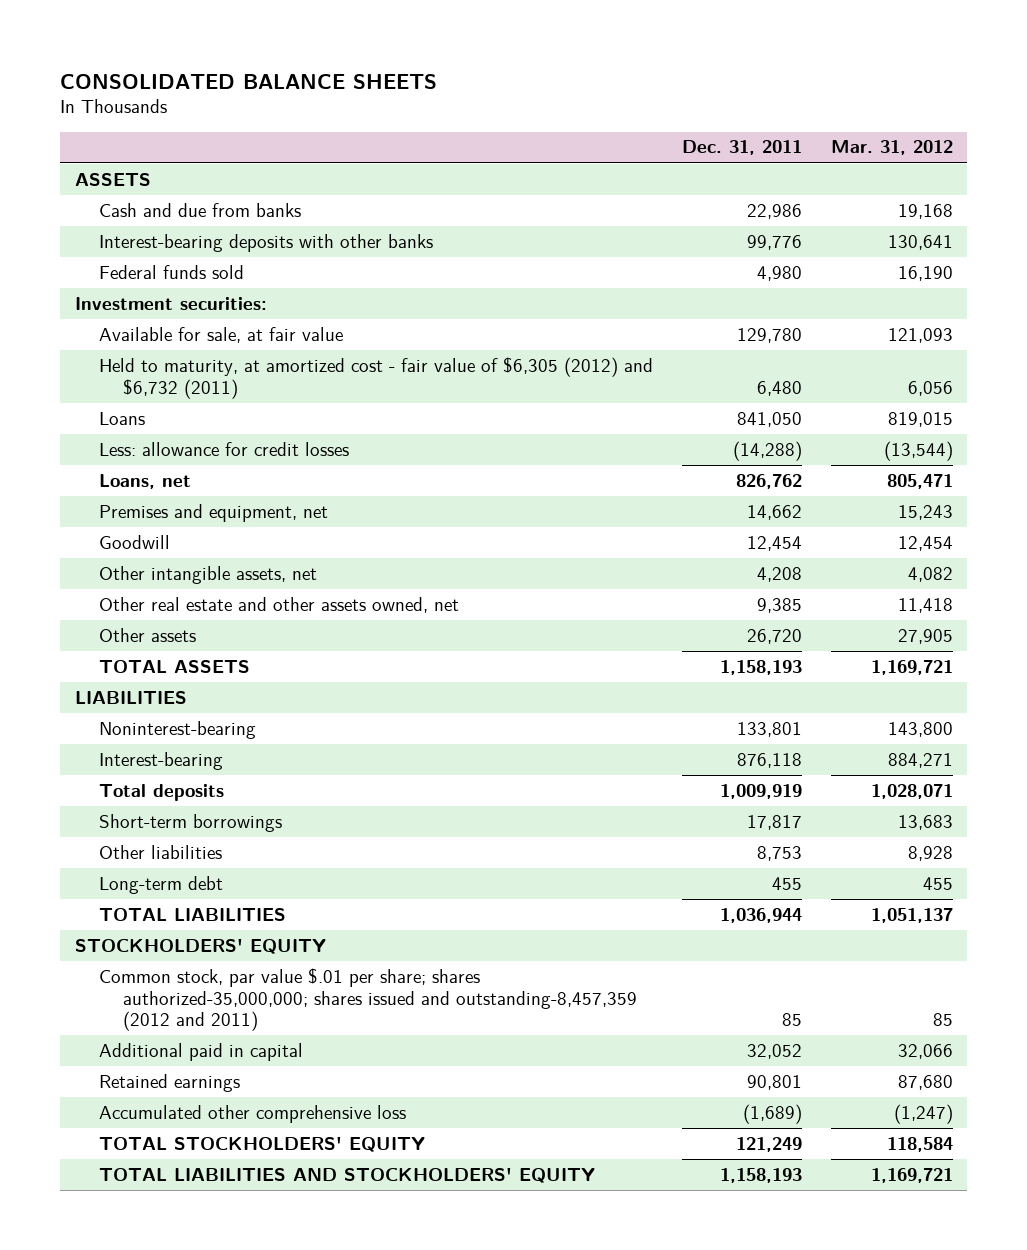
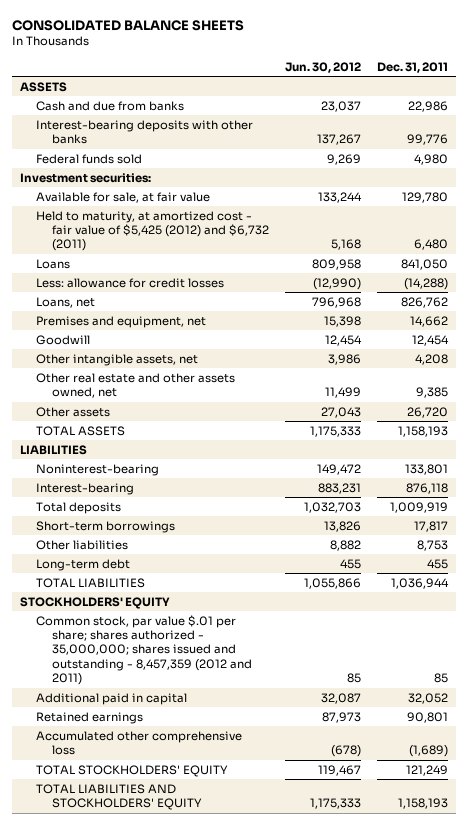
- | Dec. 31, 2011 | Mar. 31, 2012
+ | Jun. 30, 2012 | Dec. 31, 2011
- Held to maturity, at amortized cost - fair value of $6,305 (2012) and $6,732 (2011) | 6,480 | 6,056
+ Held to maturity, at amortized cost - fair value of $5,425 (2012) and $6,732 (2011) | 5,168 | 6,480
- Common stock, par value $.01 per share; shares authorized-35,000,000; shares issued and outstanding-8,457,359 (2012 and 2011) | 85 | 85
+ Common stock, par value $.01 per share; shares authorized - 35,000,000; shares issued and outstanding - 8,457,359 (2012 and 2011) | 85 | 85

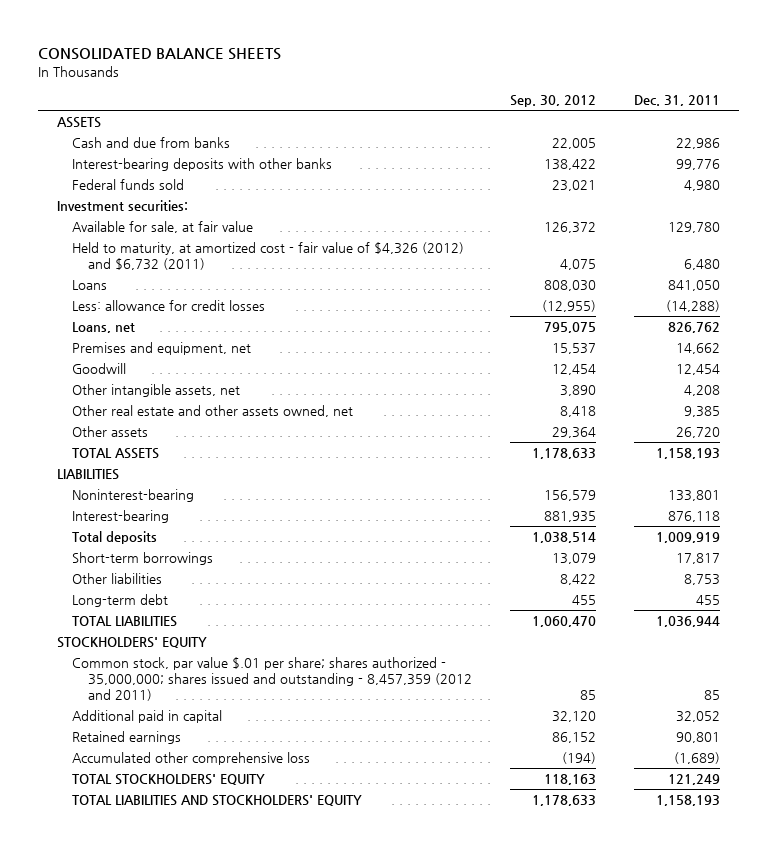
- | Jun. 30, 2012 | Dec. 31, 2011
+ | Sep. 30, 2012 | Dec. 31, 2011
- Held to maturity, at amortized cost - fair value of $5,425 (2012) and $6,732 (2011) | 5,168 | 6,480
+ Held to maturity, at amortized cost - fair value of $4,326 (2012) and $6,732 (2011) | 4,075 | 6,480

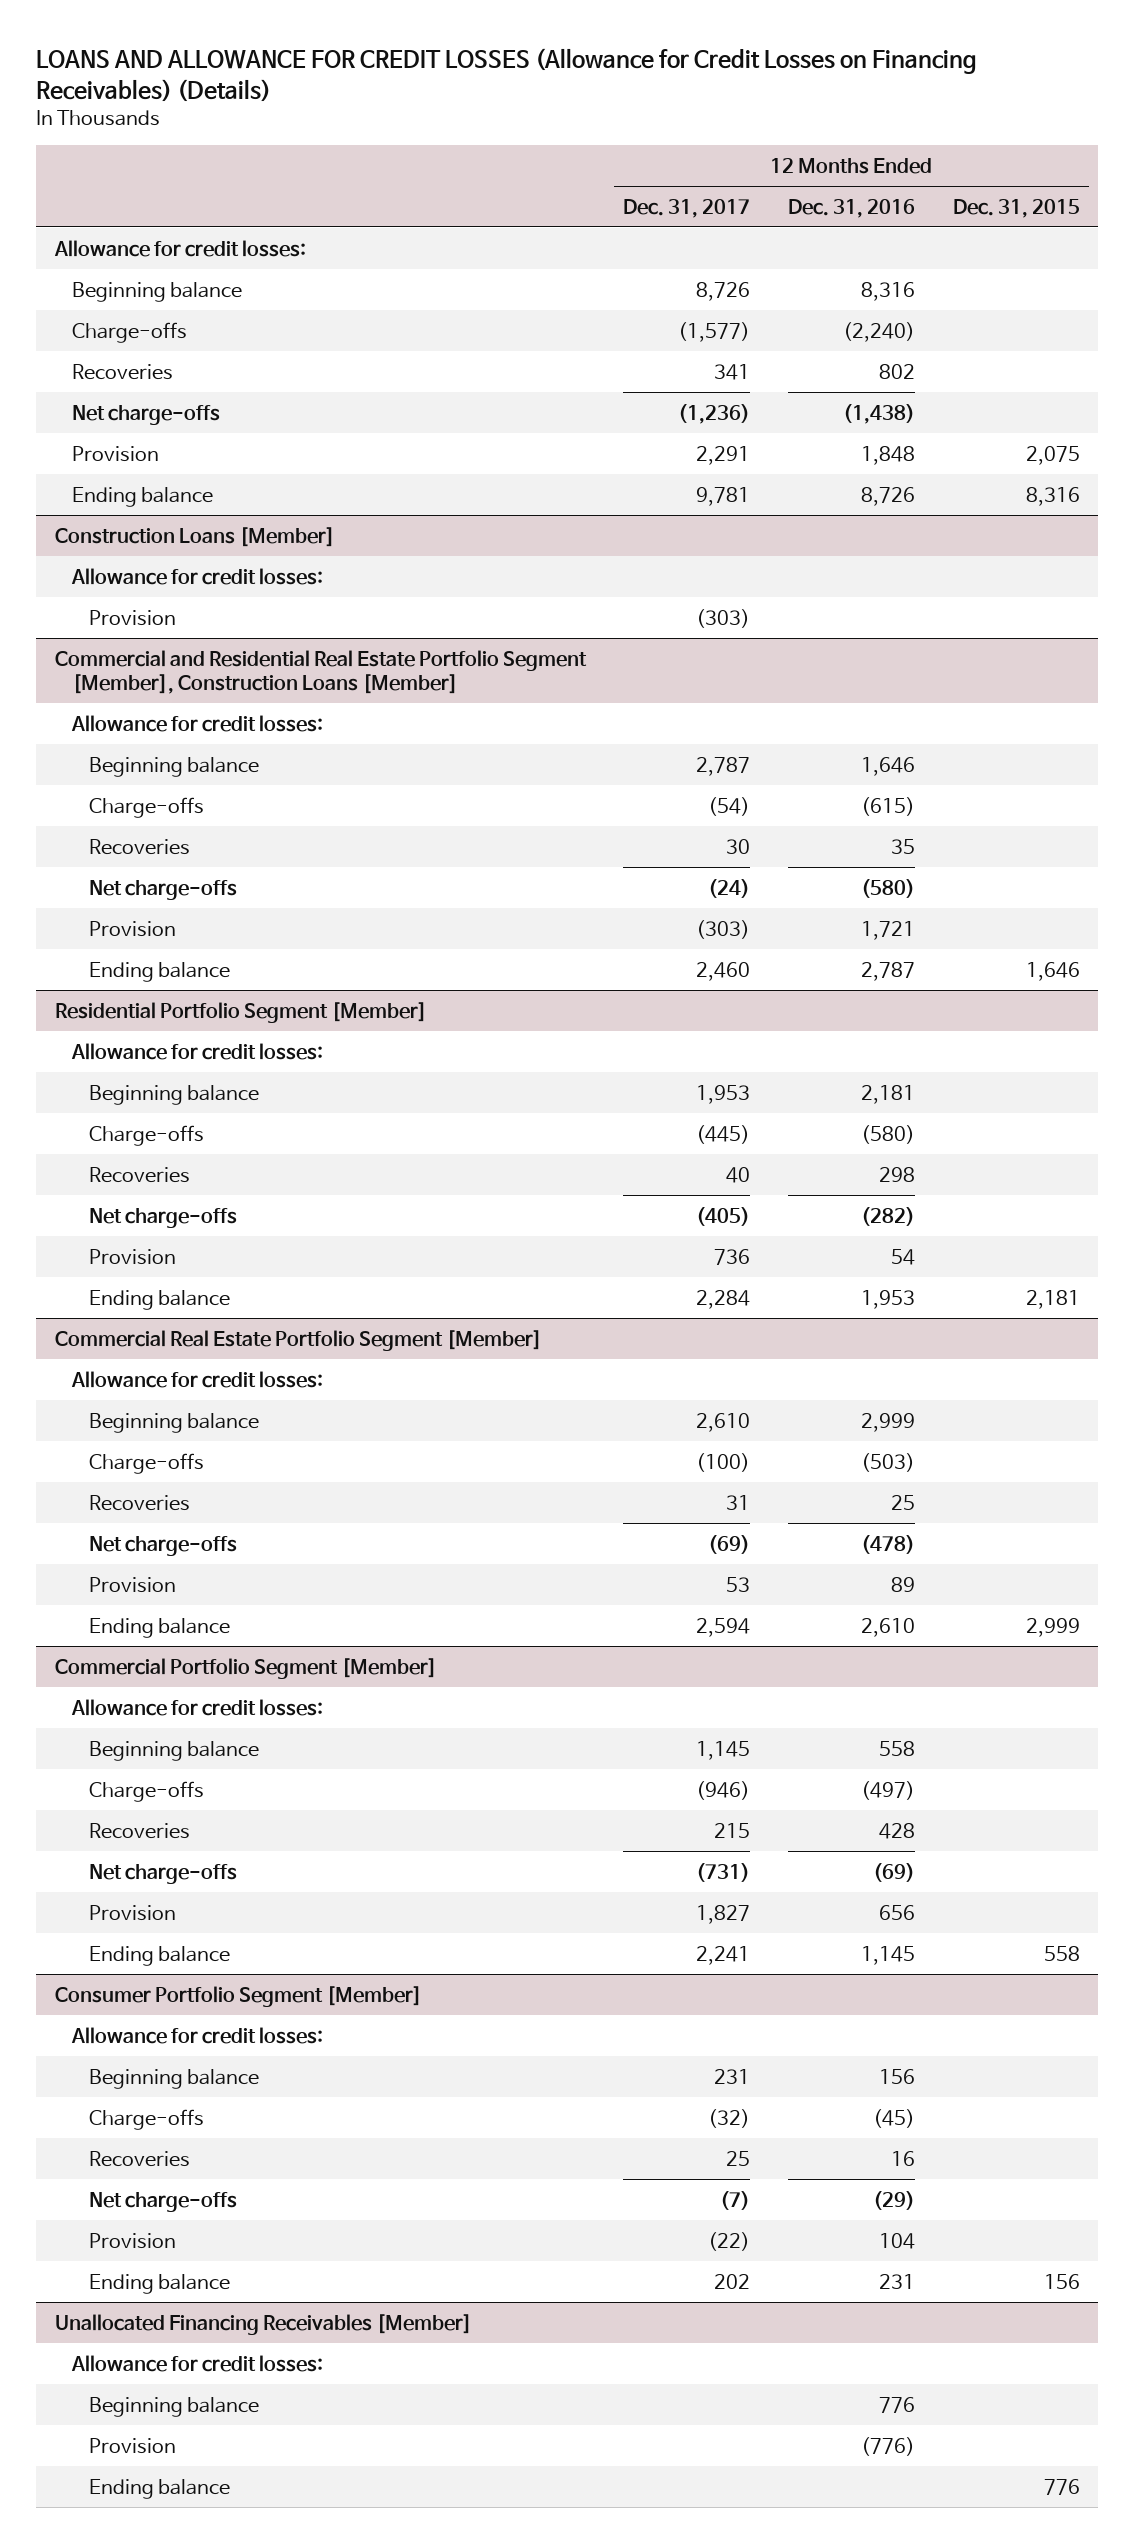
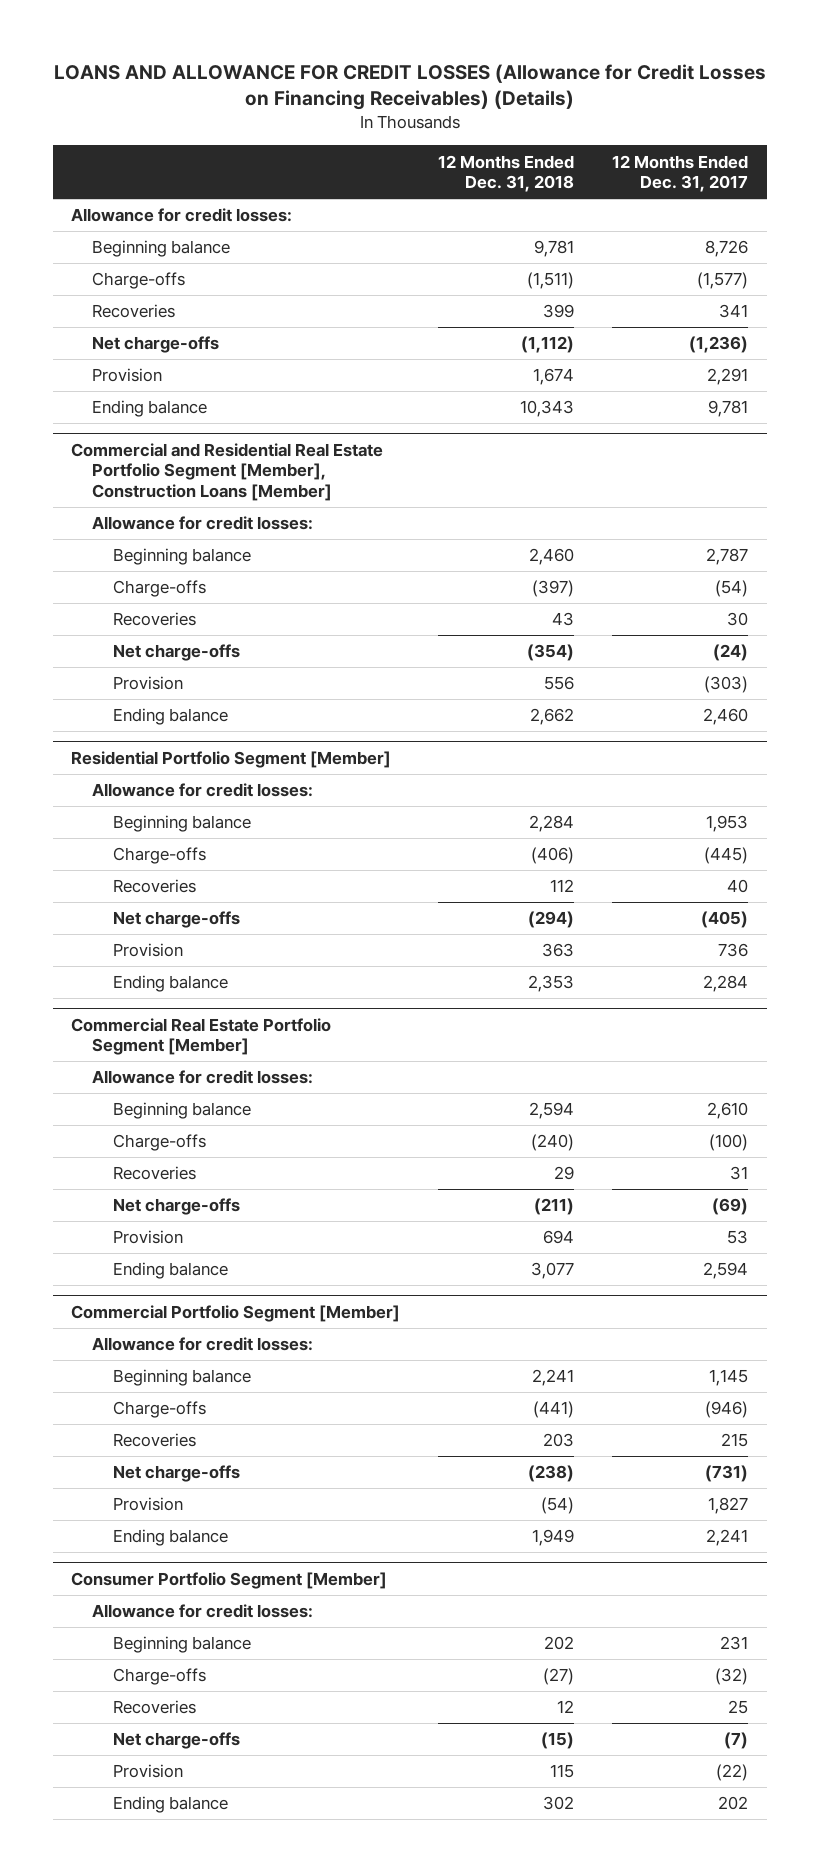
- | 12 Months Ended Dec. 31, 2017 | 12 Months Ended Dec. 31, 2016 | 12 Months Ended Dec. 31, 2015
+ | 12 Months Ended Dec. 31, 2018 | 12 Months Ended Dec. 31, 2017
- Construction Loans [Member]
- Allowance for credit losses:
- Provision | (303) | |
- Unallocated Financing Receivables [Member]
- Allowance for credit losses:
- Beginning balance | | 776 |
- Provision | | (776) |
- Ending balance | | | 776

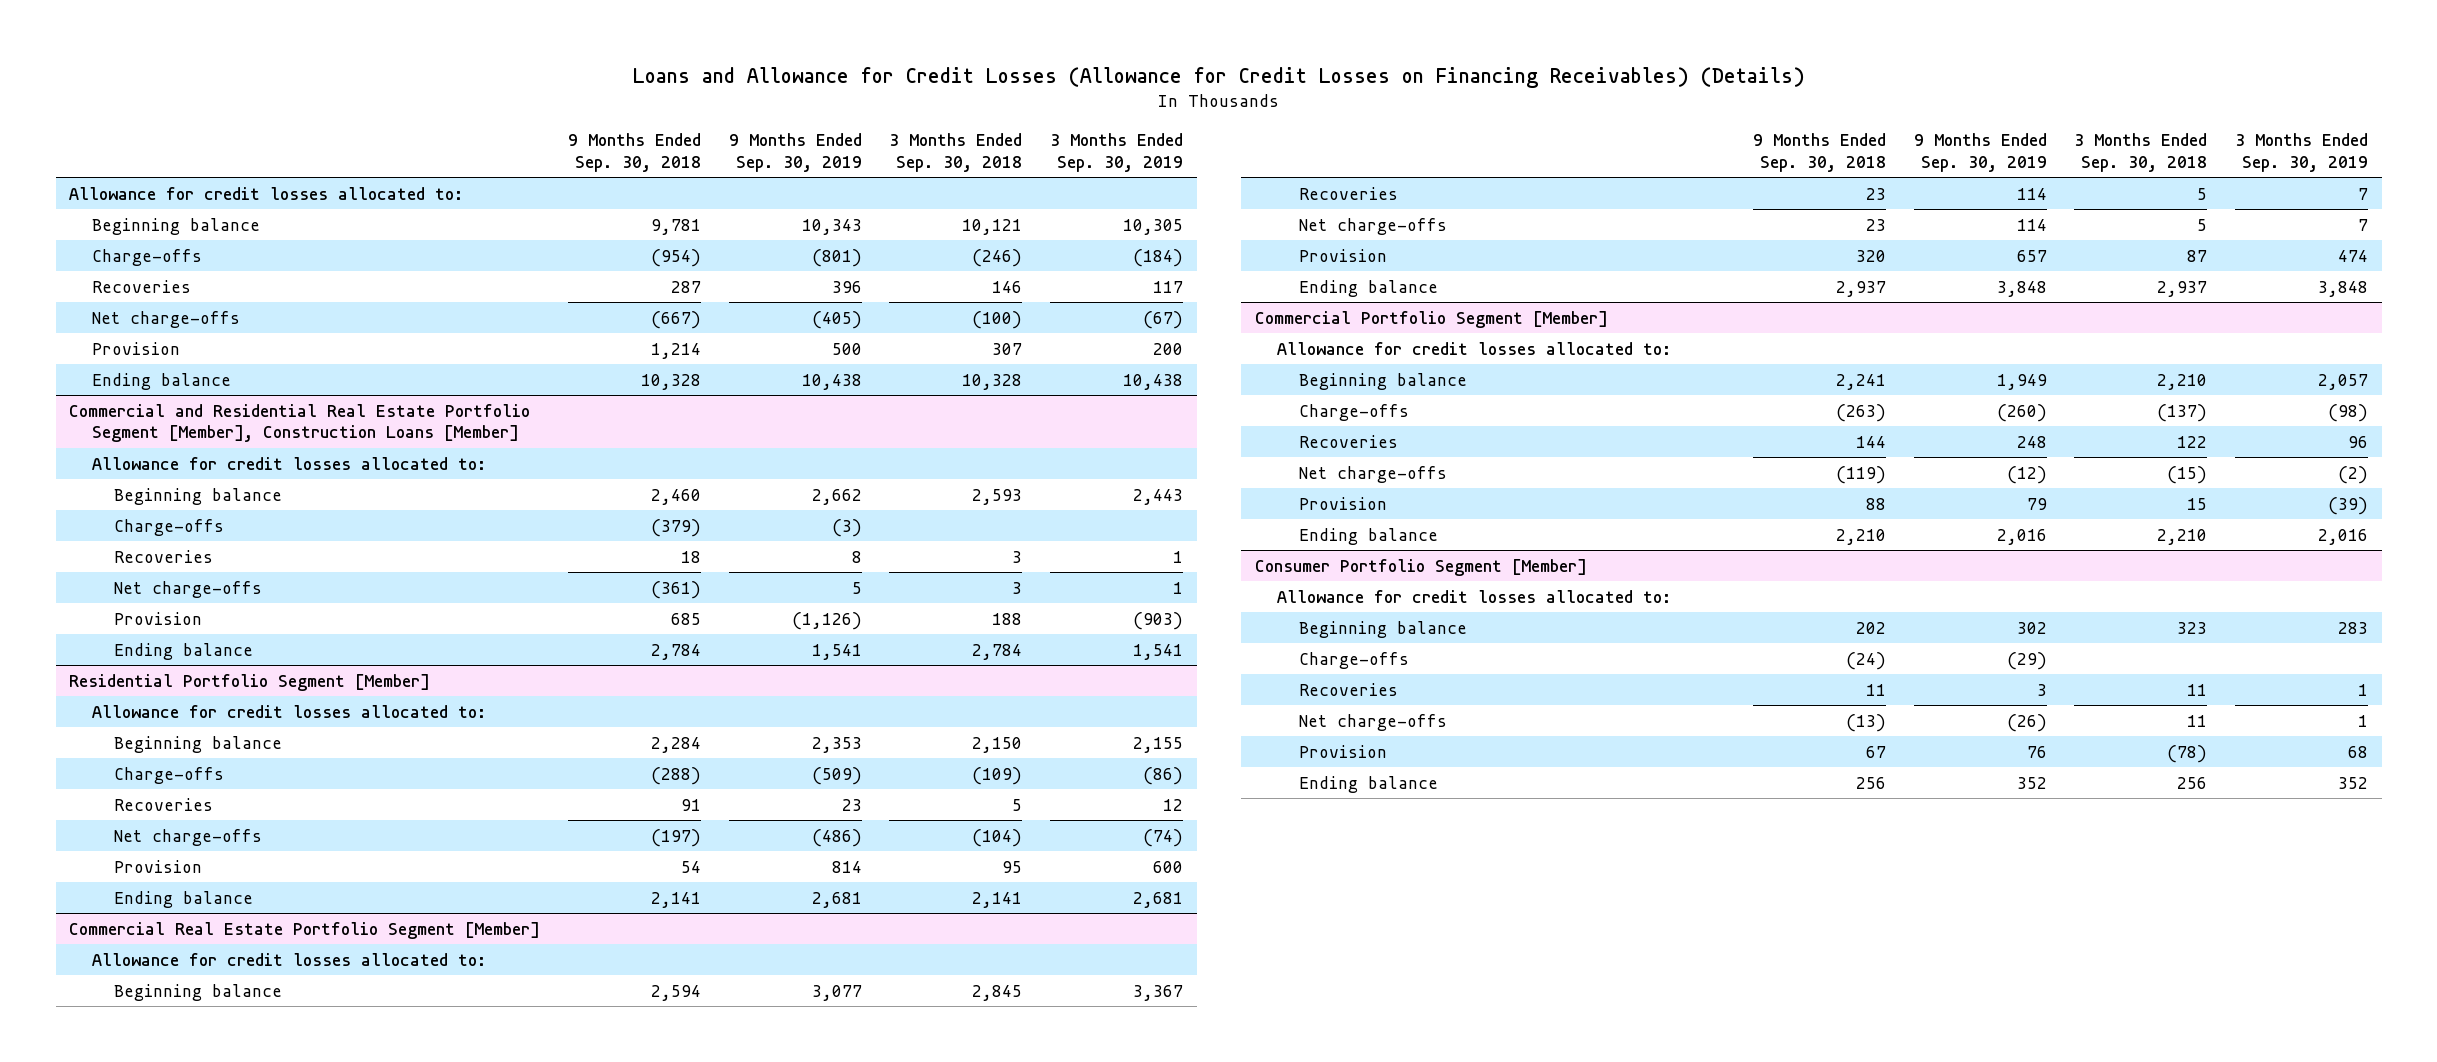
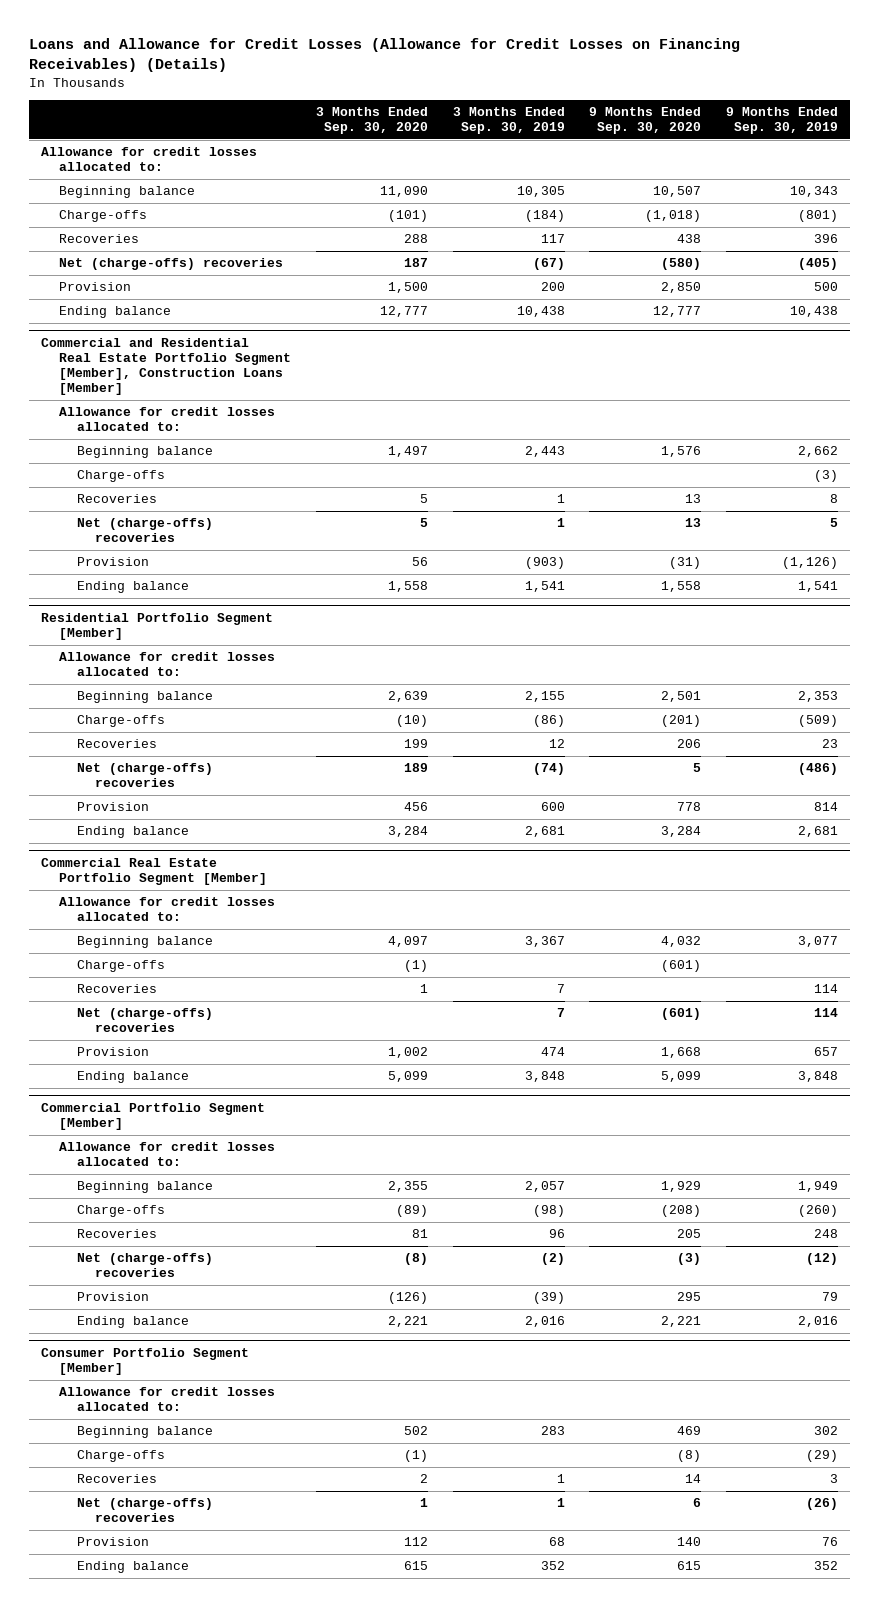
- | 9 Months Ended Sep. 30, 2018 | 9 Months Ended Sep. 30, 2019 | 3 Months Ended Sep. 30, 2018 | 3 Months Ended Sep. 30, 2019
+ | 3 Months Ended Sep. 30, 2020 | 3 Months Ended Sep. 30, 2019 | 9 Months Ended Sep. 30, 2020 | 9 Months Ended Sep. 30, 2019
- Net charge-offs | (667) | (405) | (100) | (67)
+ Net (charge-offs) recoveries | 187 | (67) | (580) | (405)
@ Commercial and Residential Real Estate Portfolio Segment [Member], Construction Loans [Member]
- Net charge-offs | (361) | 5 | 3 | 1
+ Net (charge-offs) recoveries | 5 | 1 | 13 | 5
@ Residential Portfolio Segment [Member]
- Net charge-offs | (197) | (486) | (104) | (74)
+ Net (charge-offs) recoveries | 189 | (74) | 5 | (486)
@ Commercial Real Estate Portfolio Segment [Member]
+ Charge-offs | (1) | | (601) |
- Net charge-offs | 23 | 114 | 5 | 7
+ Net (charge-offs) recoveries | | 7 | (601) | 114
@ Commercial Portfolio Segment [Member]
- Net charge-offs | (119) | (12) | (15) | (2)
+ Net (charge-offs) recoveries | (8) | (2) | (3) | (12)
@ Consumer Portfolio Segment [Member]
- Net charge-offs | (13) | (26) | 11 | 1
+ Net (charge-offs) recoveries | 1 | 1 | 6 | (26)

